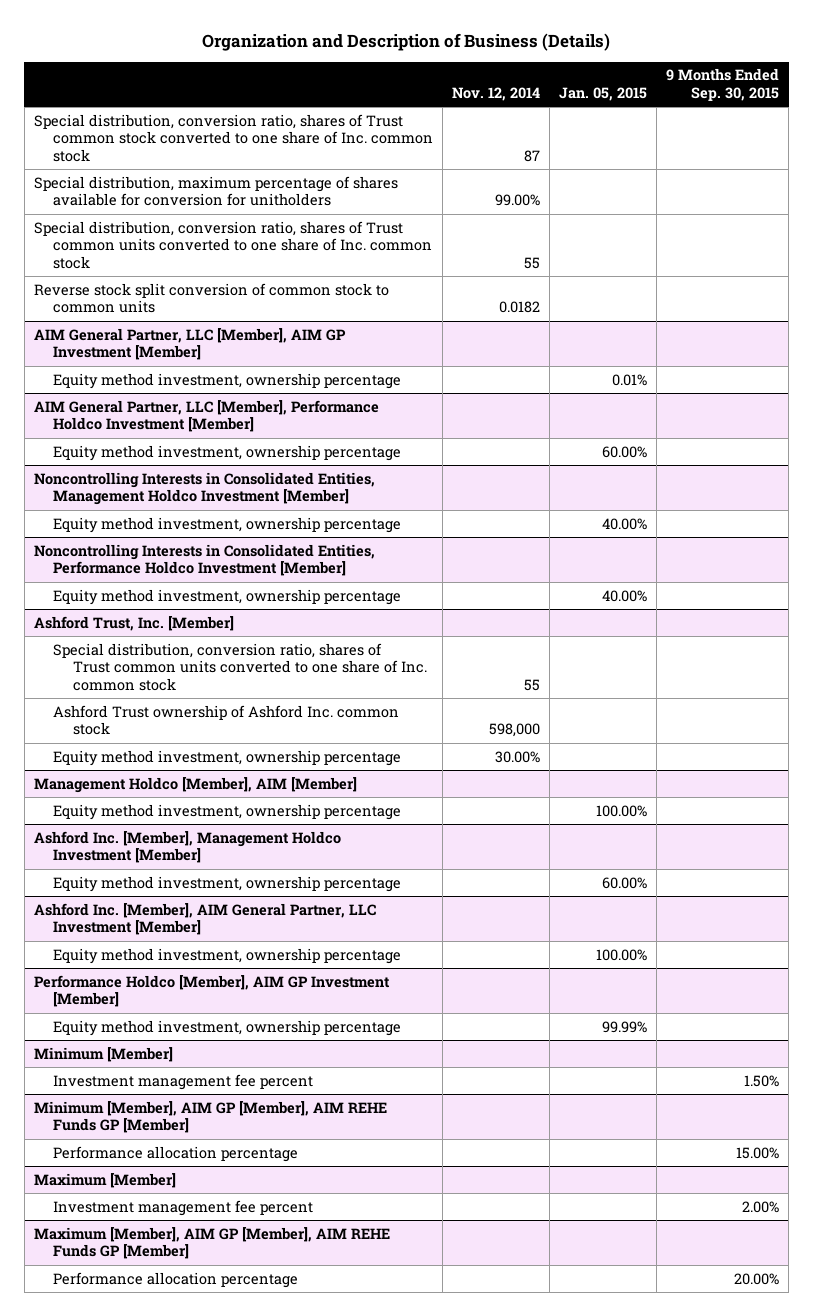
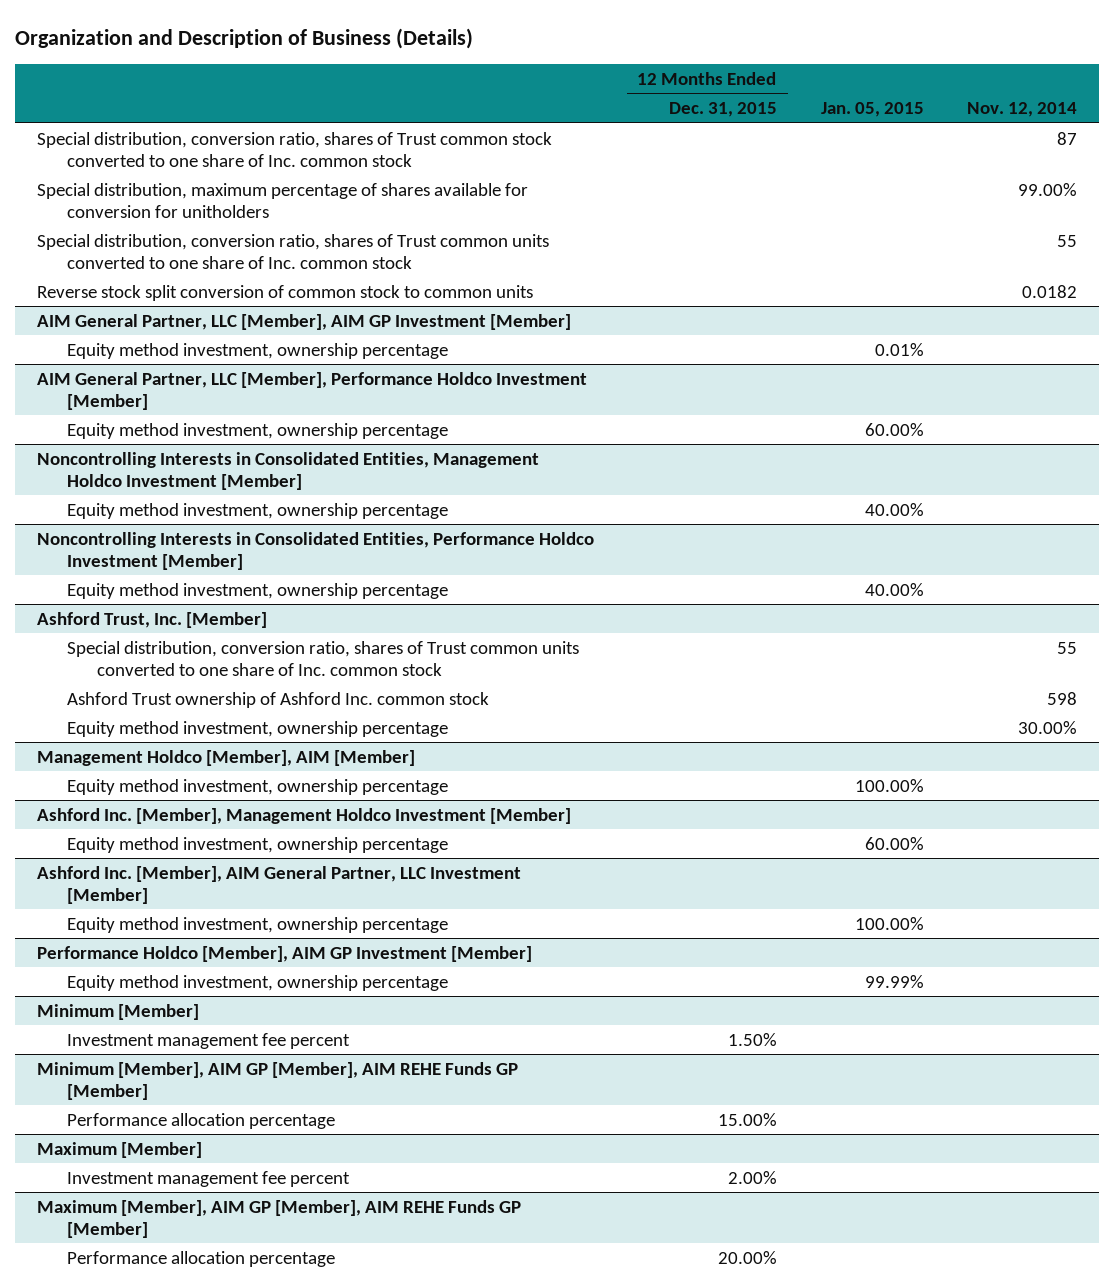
- | Nov. 12, 2014 | Jan. 05, 2015 | 9 Months Ended Sep. 30, 2015
+ | 12 Months Ended Dec. 31, 2015 | Jan. 05, 2015 | Nov. 12, 2014
@ Ashford Trust, Inc. [Member]
- Ashford Trust ownership of Ashford Inc. common stock | 598,000 | |
+ Ashford Trust ownership of Ashford Inc. common stock | | | 598

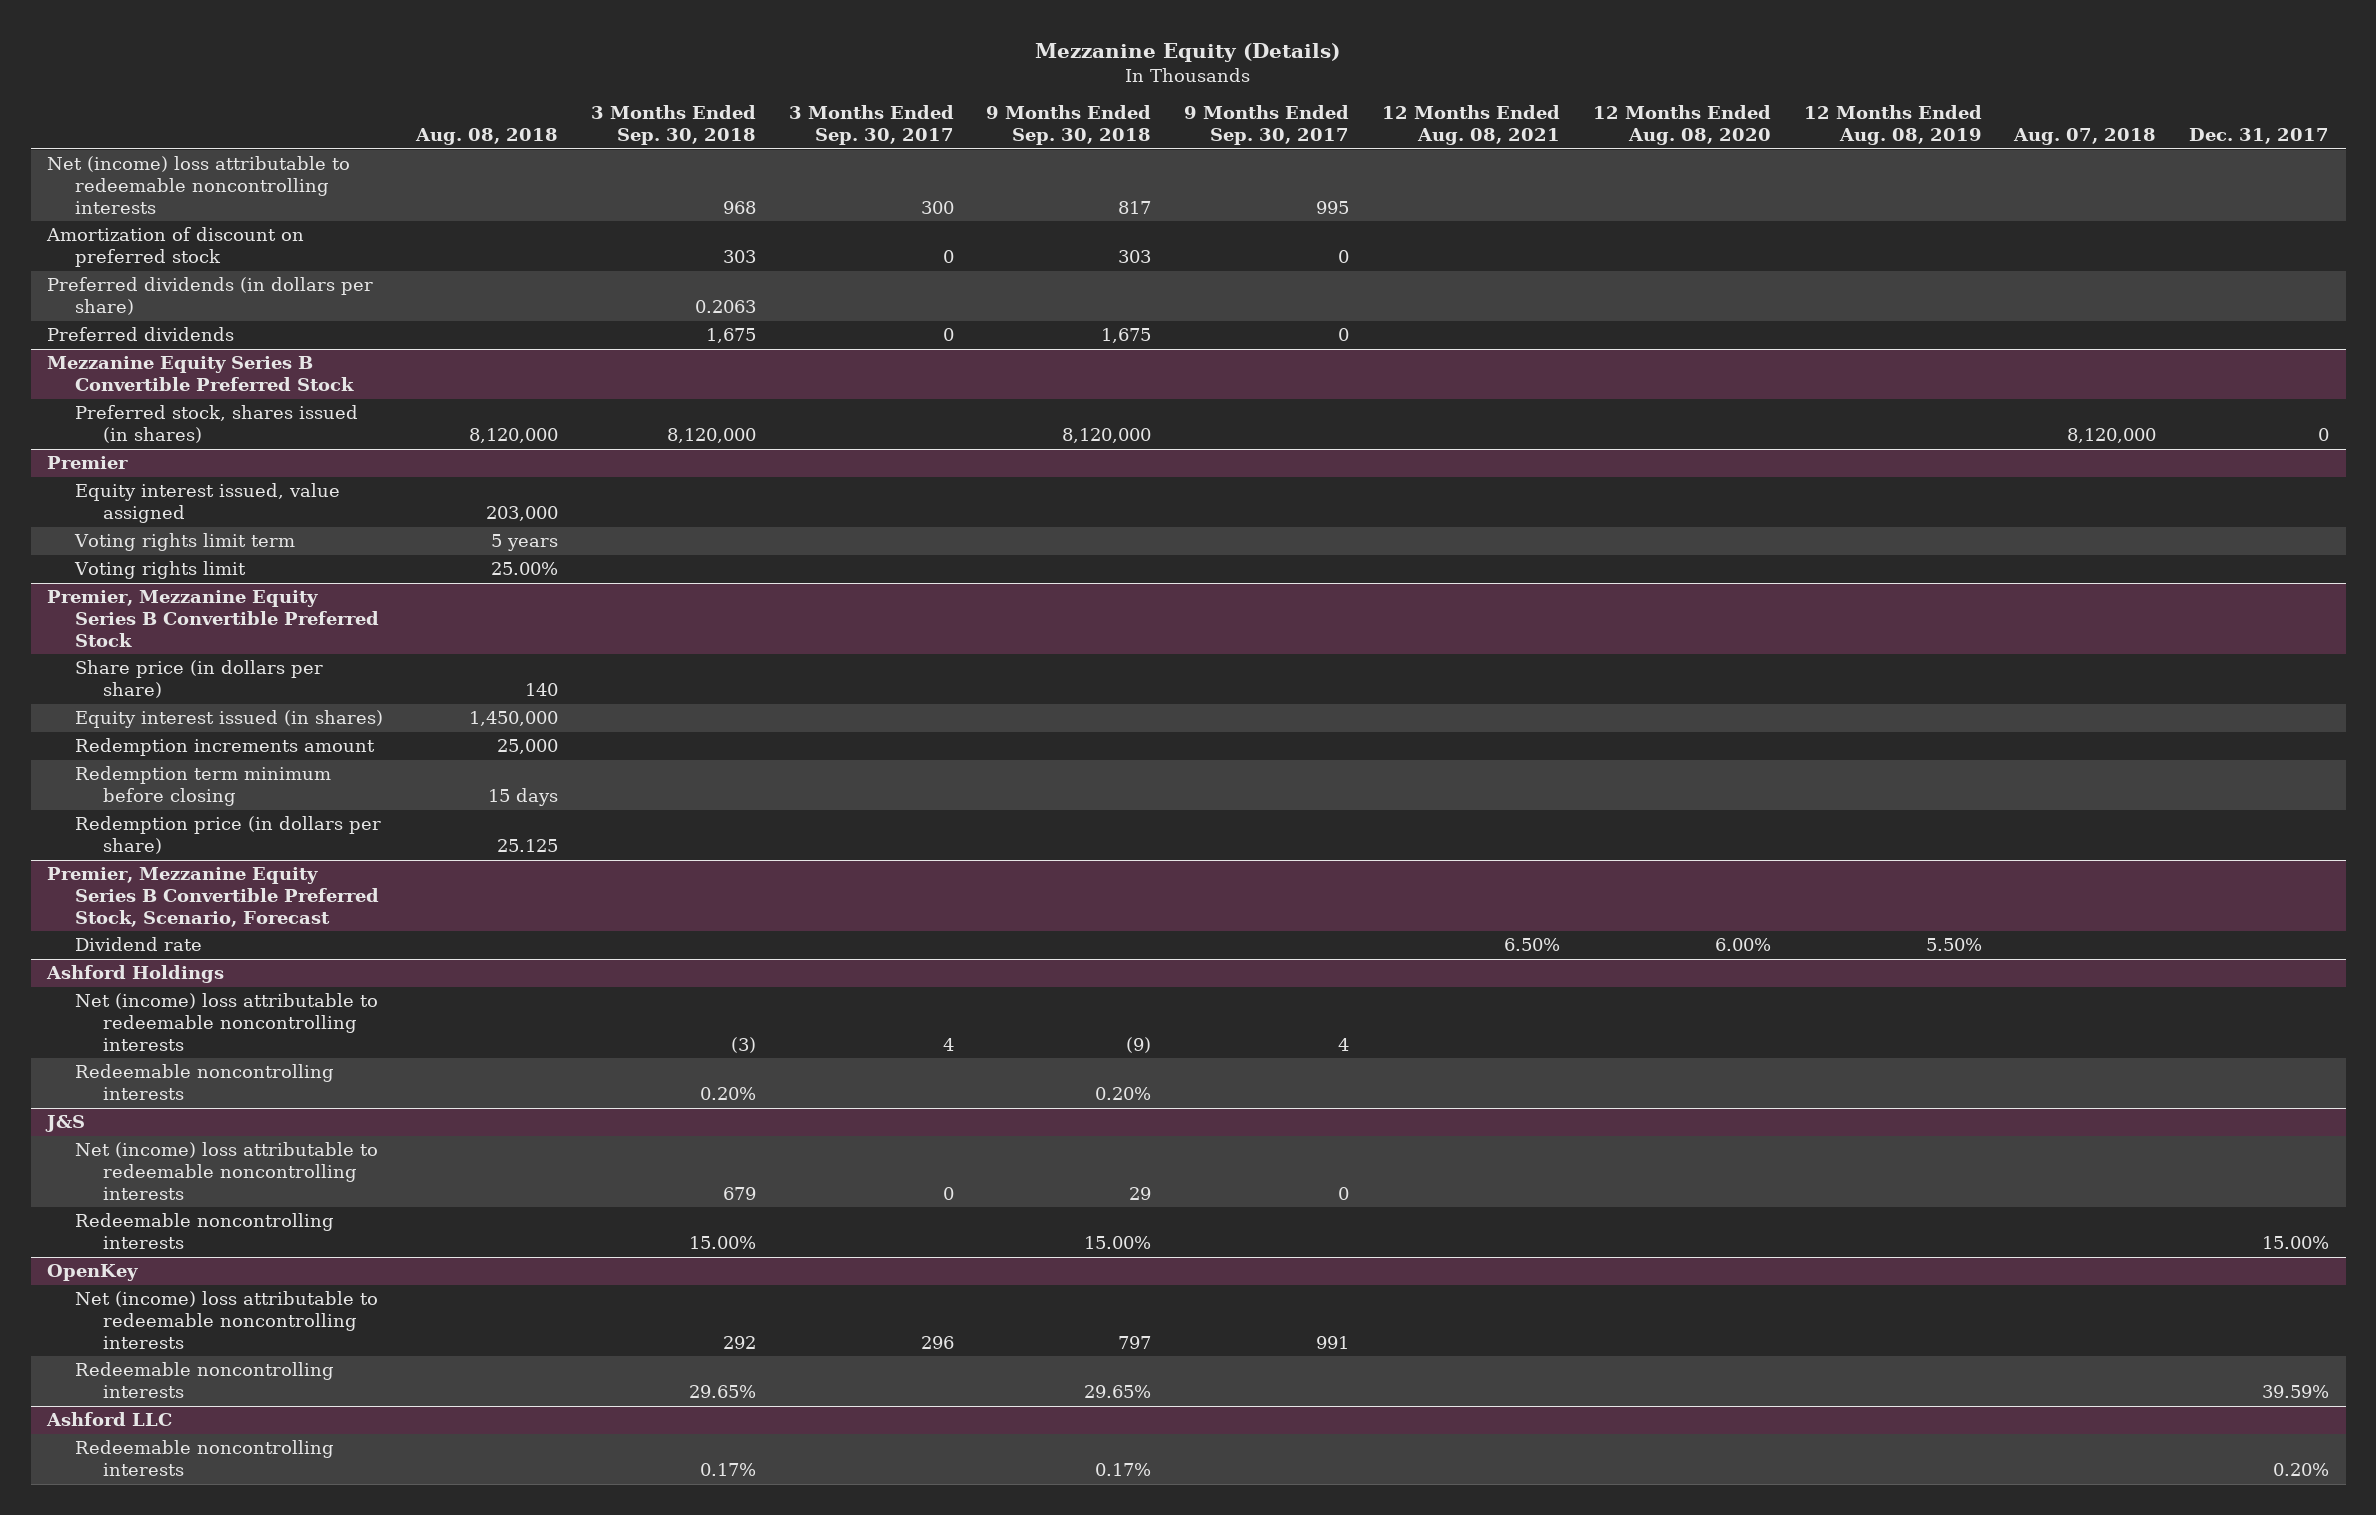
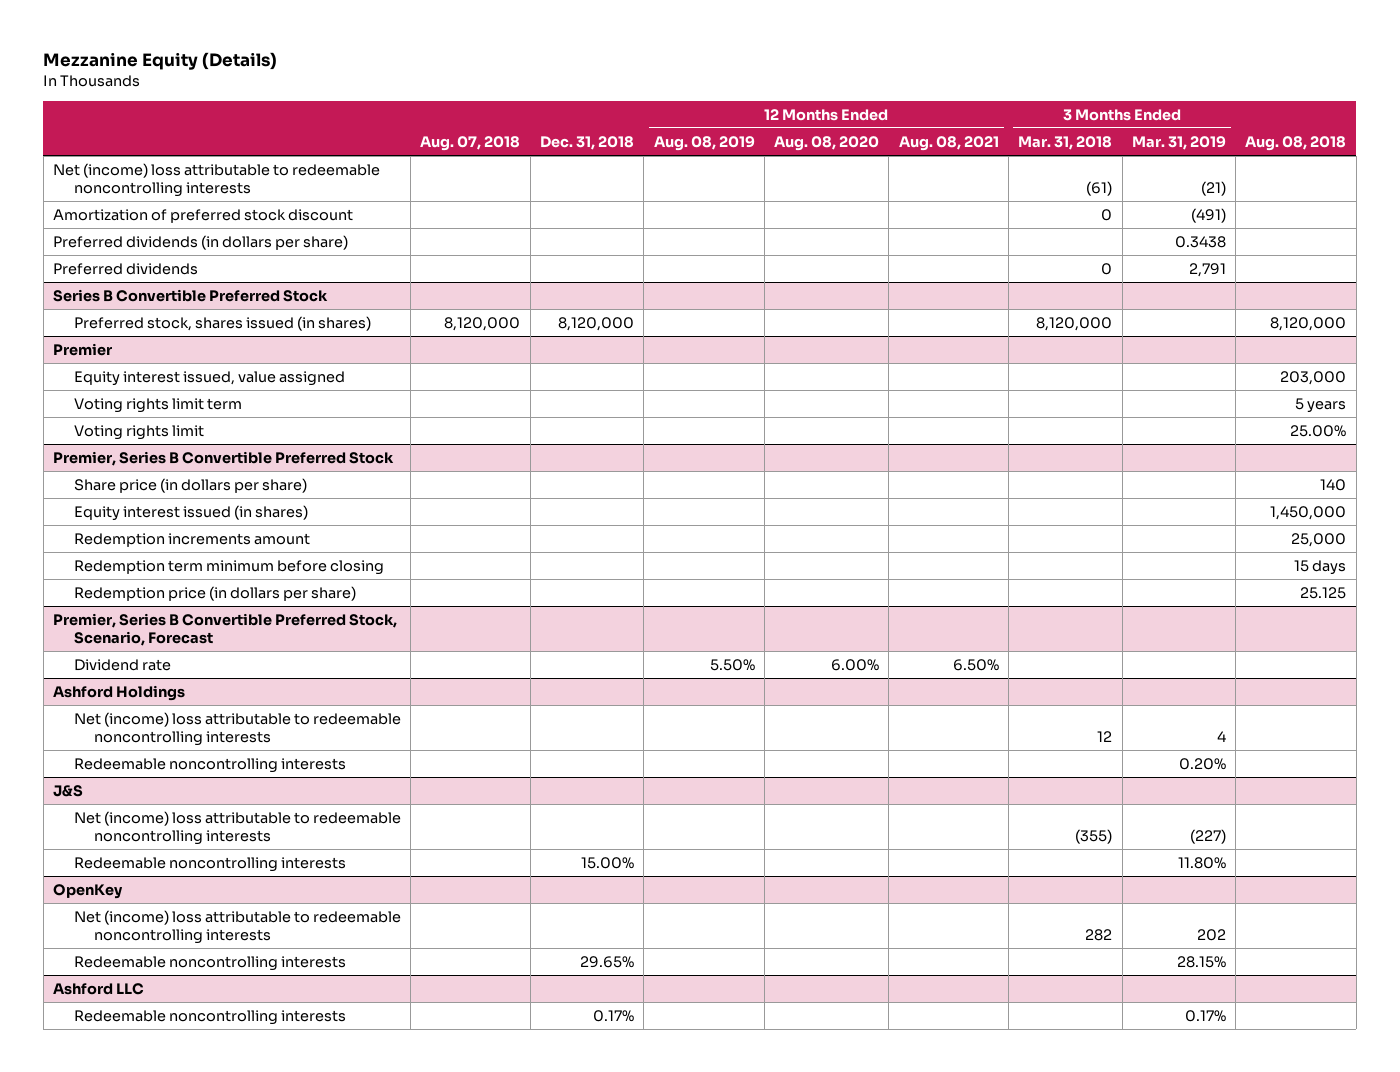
- | Aug. 08, 2018 | 3 Months Ended Sep. 30, 2018 | 3 Months Ended Sep. 30, 2017 | 9 Months Ended Sep. 30, 2018 | 9 Months Ended Sep. 30, 2017 | 12 Months Ended Aug. 08, 2021 | 12 Months Ended Aug. 08, 2020 | 12 Months Ended Aug. 08, 2019 | Aug. 07, 2018 | Dec. 31, 2017
+ | Aug. 07, 2018 | Dec. 31, 2018 | 12 Months Ended Aug. 08, 2019 | 12 Months Ended Aug. 08, 2020 | 12 Months Ended Aug. 08, 2021 | 3 Months Ended Mar. 31, 2018 | 3 Months Ended Mar. 31, 2019 | Aug. 08, 2018
- Amortization of discount on preferred stock | | 303 | 0 | 303 | 0 | | | | |
+ Amortization of preferred stock discount | | | | | | 0 | (491) |
- Mezzanine Equity Series B Convertible Preferred Stock
+ Series B Convertible Preferred Stock
- Premier, Mezzanine Equity Series B Convertible Preferred Stock
+ Premier, Series B Convertible Preferred Stock
- Premier, Mezzanine Equity Series B Convertible Preferred Stock, Scenario, Forecast
+ Premier, Series B Convertible Preferred Stock, Scenario, Forecast

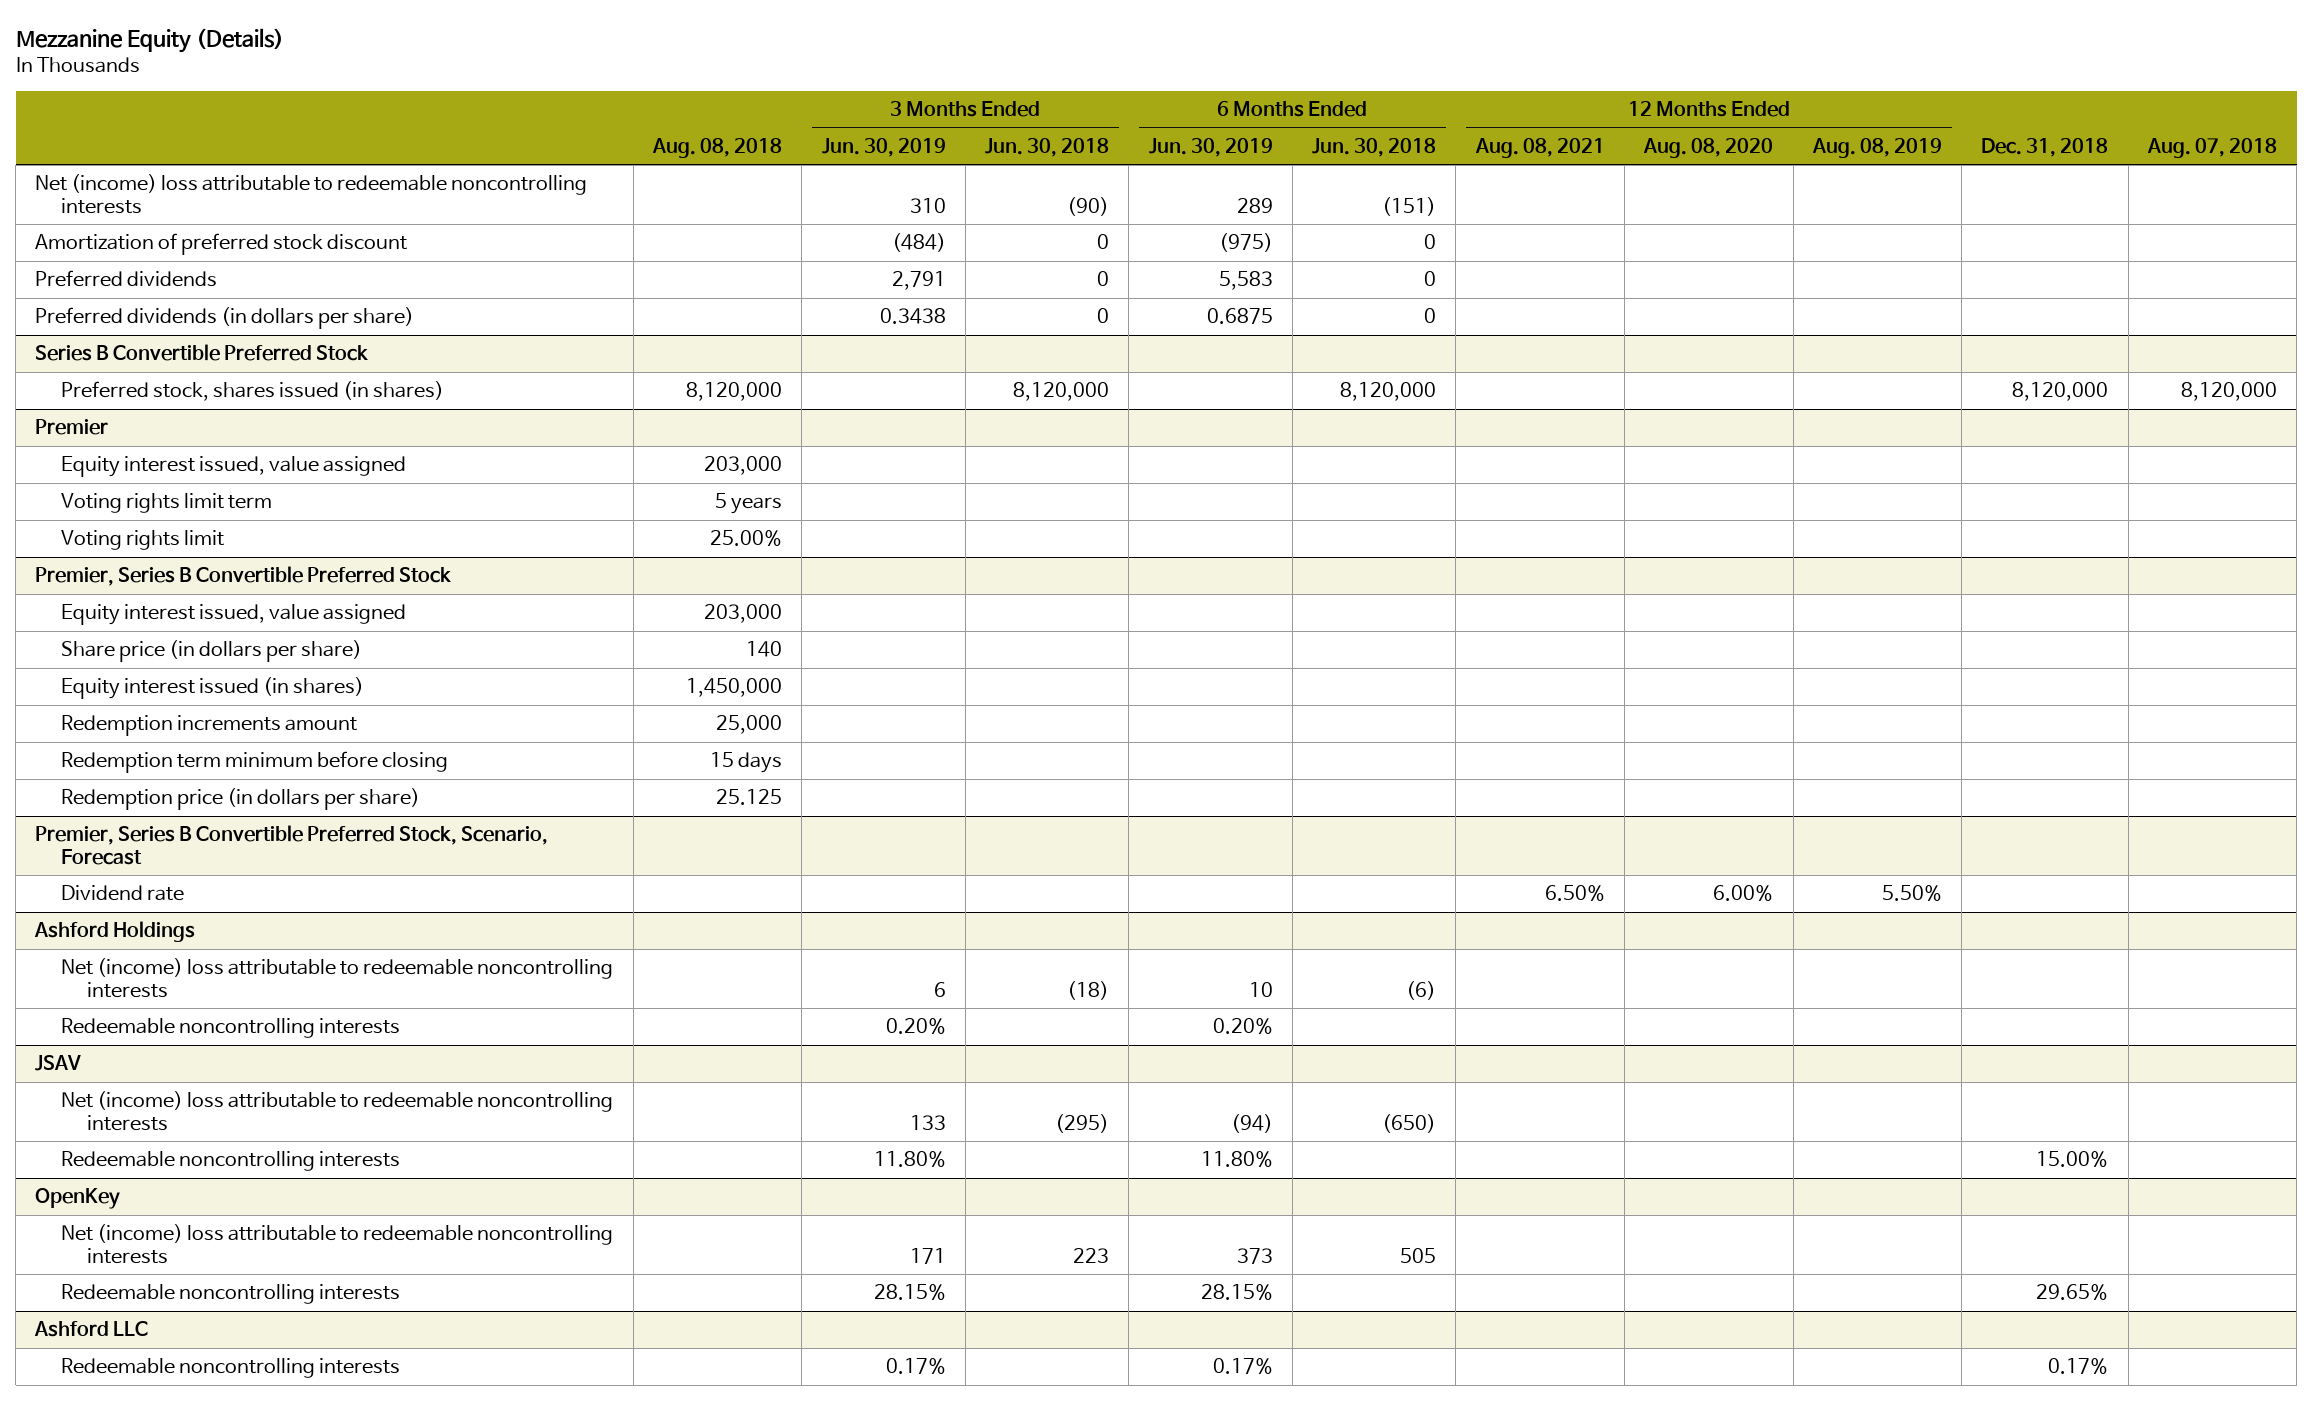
- | Aug. 07, 2018 | Dec. 31, 2018 | 12 Months Ended Aug. 08, 2019 | 12 Months Ended Aug. 08, 2020 | 12 Months Ended Aug. 08, 2021 | 3 Months Ended Mar. 31, 2018 | 3 Months Ended Mar. 31, 2019 | Aug. 08, 2018
+ | Aug. 08, 2018 | 3 Months Ended Jun. 30, 2019 | 3 Months Ended Jun. 30, 2018 | 6 Months Ended Jun. 30, 2019 | 6 Months Ended Jun. 30, 2018 | 12 Months Ended Aug. 08, 2021 | 12 Months Ended Aug. 08, 2020 | 12 Months Ended Aug. 08, 2019 | Dec. 31, 2018 | Aug. 07, 2018
moved down: Preferred dividends (in dollars per share) | | 0.3438 | 0 | 0.6875 | 0 | | | | |
@ Premier, Series B Convertible Preferred Stock
+ Equity interest issued, value assigned | 203,000 | | | | | | | | |
- J&S
+ JSAV

